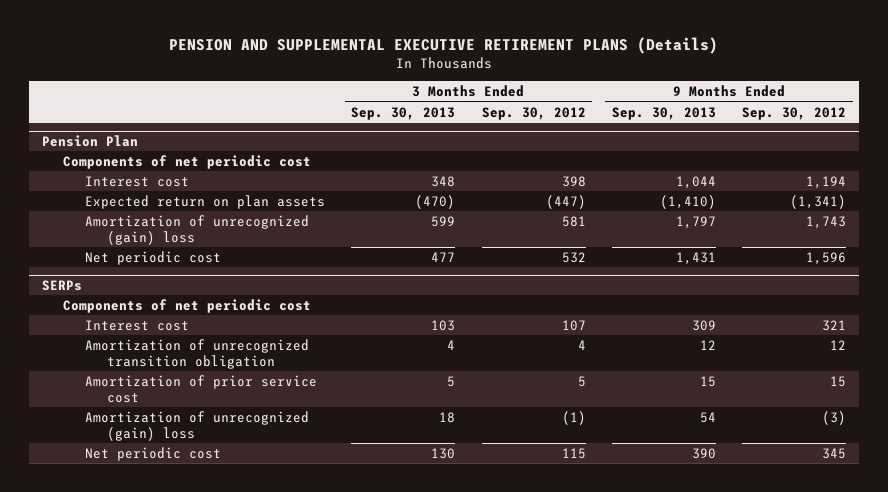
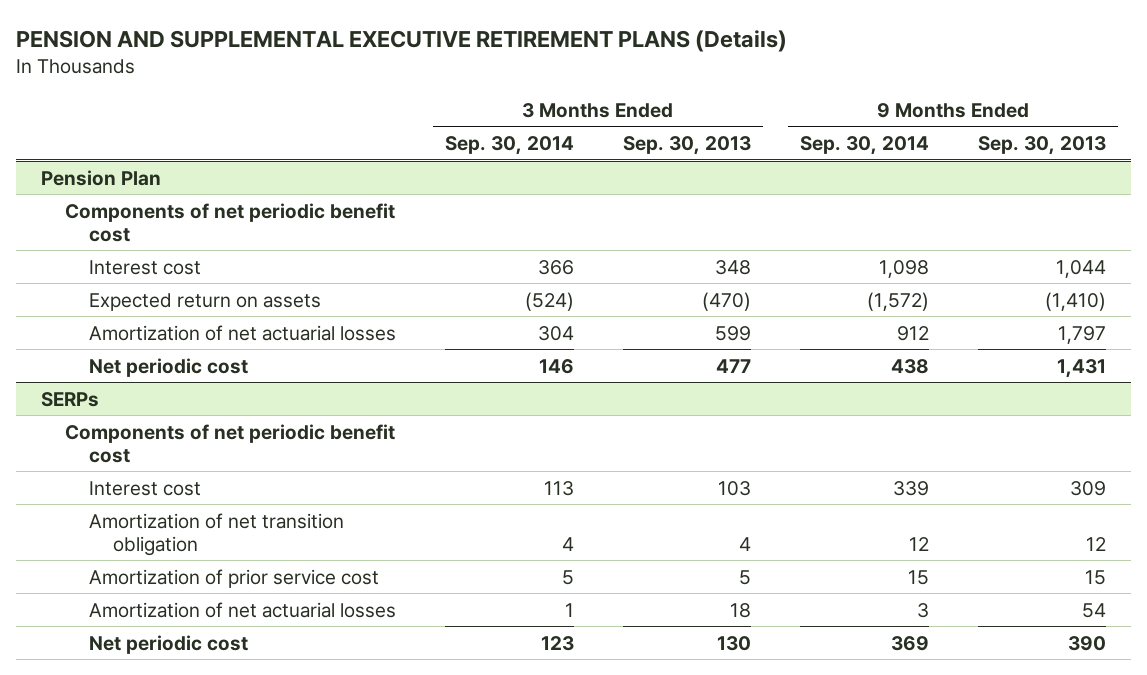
- | 3 Months Ended Sep. 30, 2013 | 3 Months Ended Sep. 30, 2012 | 9 Months Ended Sep. 30, 2013 | 9 Months Ended Sep. 30, 2012
+ | 3 Months Ended Sep. 30, 2014 | 3 Months Ended Sep. 30, 2013 | 9 Months Ended Sep. 30, 2014 | 9 Months Ended Sep. 30, 2013
@ Pension Plan
- Components of net periodic cost
+ Components of net periodic benefit cost
- Expected return on plan assets | (470) | (447) | (1,410) | (1,341)
- Amortization of unrecognized (gain) loss | 599 | 581 | 1,797 | 1,743
+ Expected return on assets | (524) | (470) | (1,572) | (1,410)
+ Amortization of net actuarial losses | 304 | 599 | 912 | 1,797
@ SERPs
- Components of net periodic cost
+ Components of net periodic benefit cost
- Amortization of unrecognized transition obligation | 4 | 4 | 12 | 12
+ Amortization of net transition obligation | 4 | 4 | 12 | 12
- Amortization of unrecognized (gain) loss | 18 | (1) | 54 | (3)
+ Amortization of net actuarial losses | 1 | 18 | 3 | 54

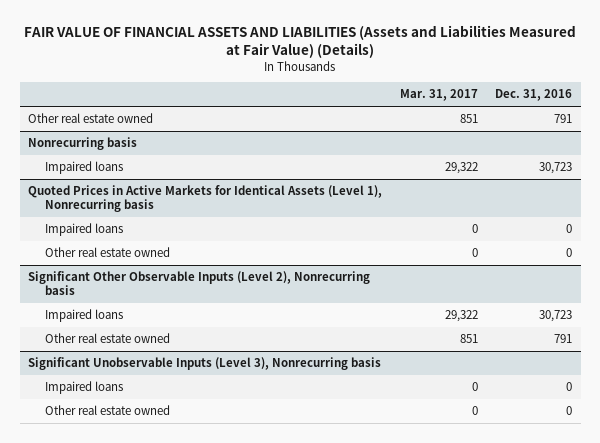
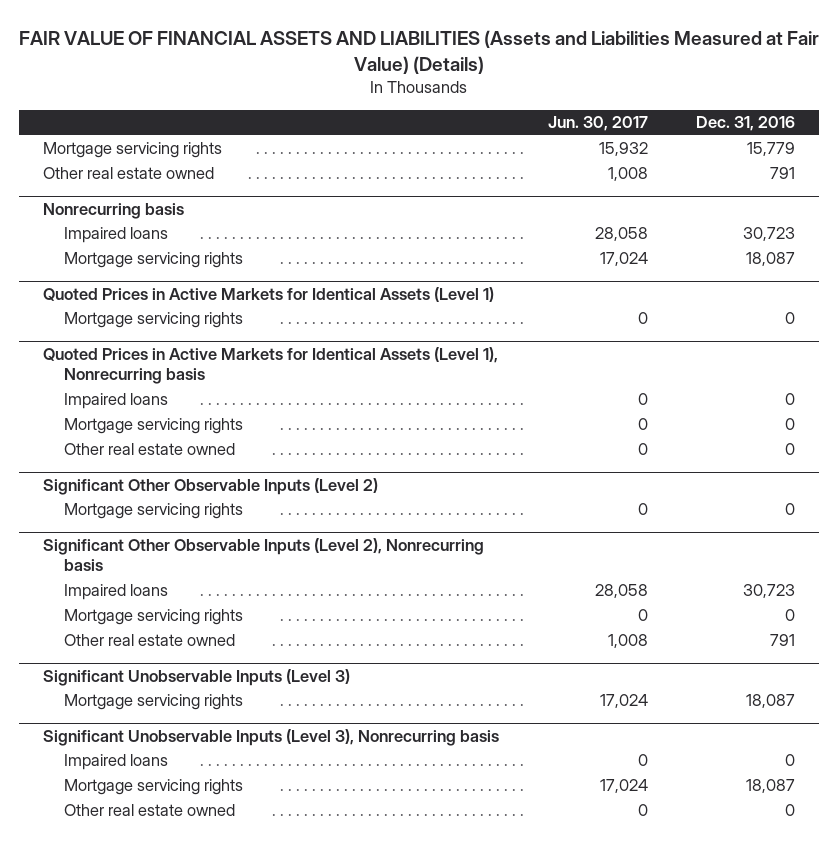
- | Mar. 31, 2017 | Dec. 31, 2016
+ | Jun. 30, 2017 | Dec. 31, 2016
+ Mortgage servicing rights | 15,932 | 15,779
@ Nonrecurring basis
+ Mortgage servicing rights | 17,024 | 18,087
+ Quoted Prices in Active Markets for Identical Assets (Level 1)
+ Mortgage servicing rights | 0 | 0
@ Quoted Prices in Active Markets for Identical Assets (Level 1), Nonrecurring basis
+ Mortgage servicing rights | 0 | 0
+ Significant Other Observable Inputs (Level 2)
+ Mortgage servicing rights | 0 | 0
@ Significant Other Observable Inputs (Level 2), Nonrecurring basis
+ Mortgage servicing rights | 0 | 0
+ Significant Unobservable Inputs (Level 3)
+ Mortgage servicing rights | 17,024 | 18,087
@ Significant Unobservable Inputs (Level 3), Nonrecurring basis
+ Mortgage servicing rights | 17,024 | 18,087

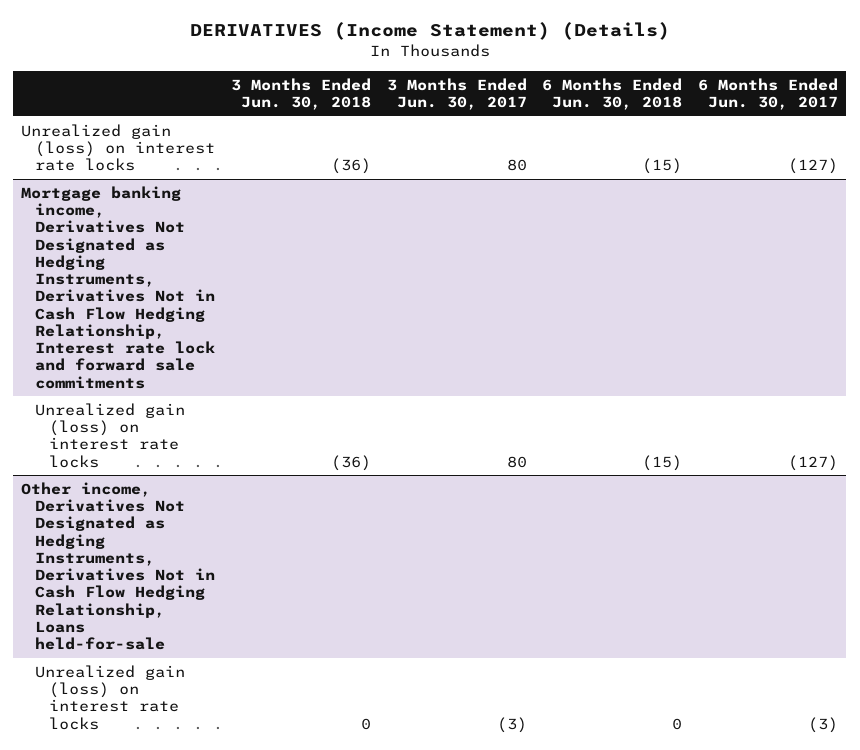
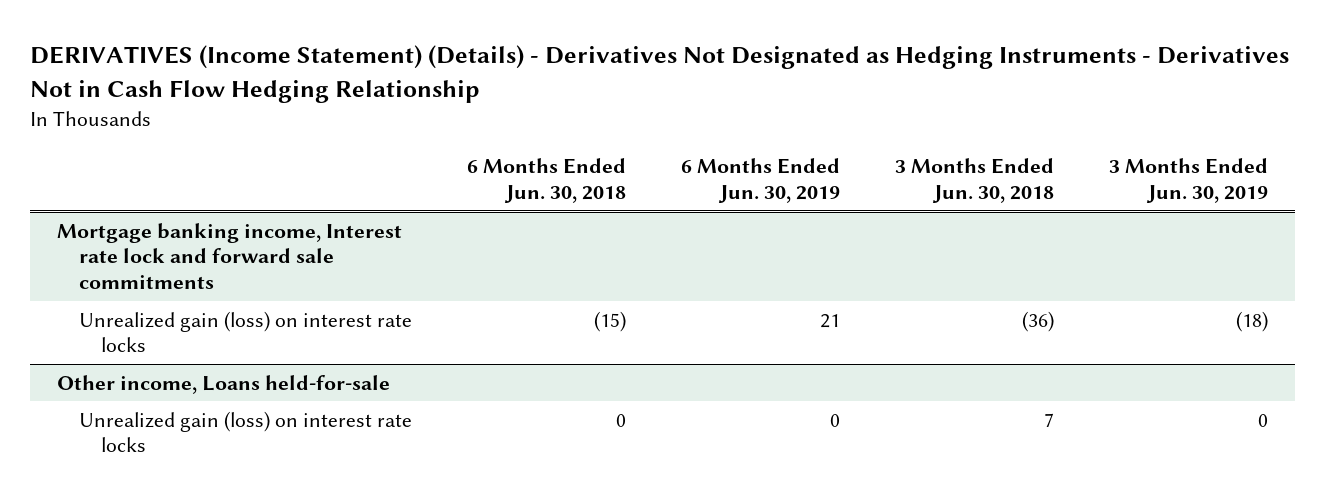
- DERIVATIVES (Income Statement) (Details)
+ DERIVATIVES (Income Statement) (Details) - Derivatives Not Designated as Hedging Instruments - Derivatives Not in Cash Flow Hedging Relationship
- | 3 Months Ended Jun. 30, 2018 | 3 Months Ended Jun. 30, 2017 | 6 Months Ended Jun. 30, 2018 | 6 Months Ended Jun. 30, 2017
+ | 6 Months Ended Jun. 30, 2018 | 6 Months Ended Jun. 30, 2019 | 3 Months Ended Jun. 30, 2018 | 3 Months Ended Jun. 30, 2019
- Unrealized gain (loss) on interest rate locks | (36) | 80 | (15) | (127)
- Mortgage banking income, Derivatives Not Designated as Hedging Instruments, Derivatives Not in Cash Flow Hedging Relationship, Interest rate lock and forward sale commitments
+ Mortgage banking income, Interest rate lock and forward sale commitments
- Other income, Derivatives Not Designated as Hedging Instruments, Derivatives Not in Cash Flow Hedging Relationship, Loans held-for-sale
- Unrealized gain (loss) on interest rate locks | 0 | (3) | 0 | (3)
+ Other income, Loans held-for-sale
+ Unrealized gain (loss) on interest rate locks | 0 | 0 | 7 | 0

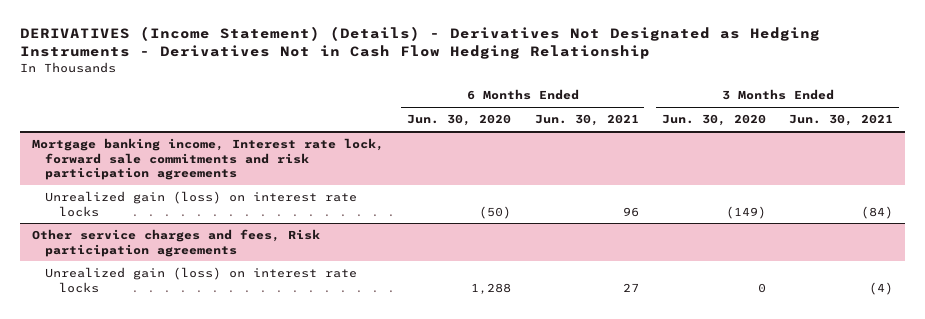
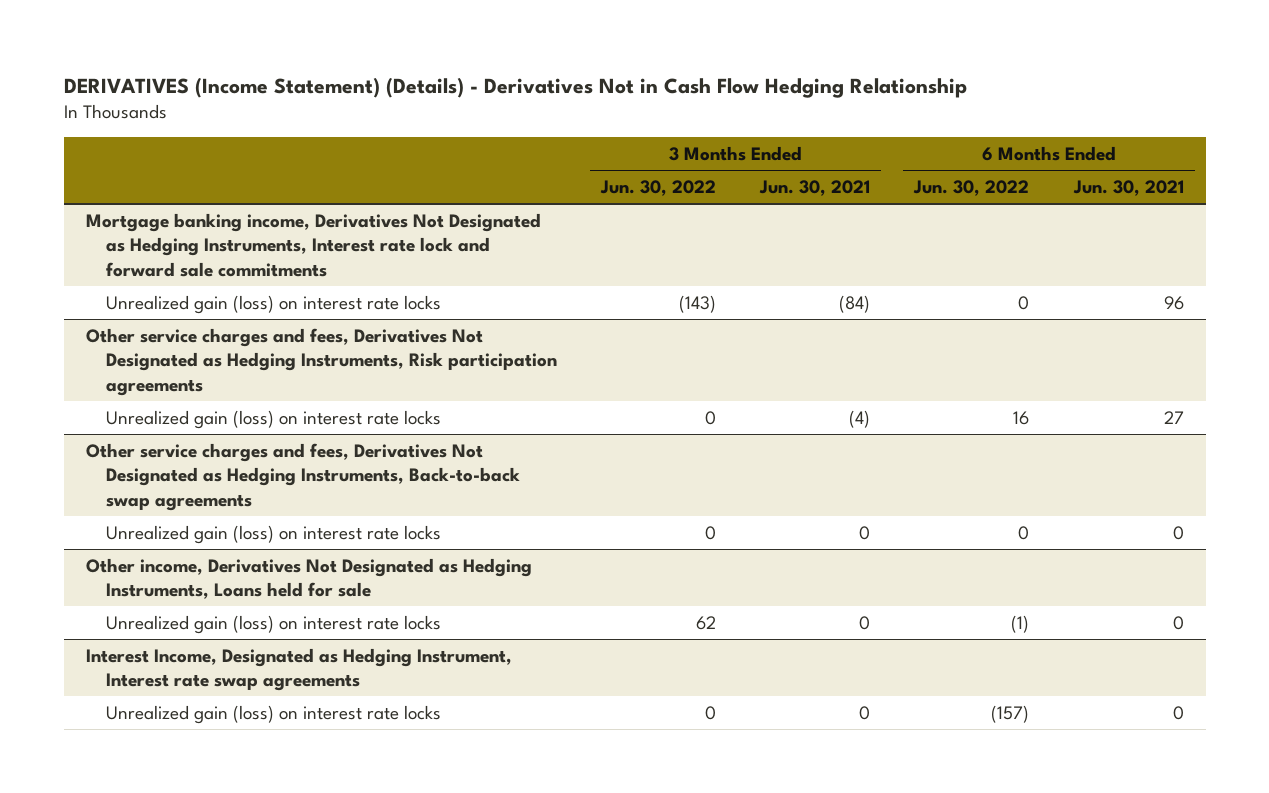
- DERIVATIVES (Income Statement) (Details) - Derivatives Not Designated as Hedging Instruments - Derivatives Not in Cash Flow Hedging Relationship
+ DERIVATIVES (Income Statement) (Details) - Derivatives Not in Cash Flow Hedging Relationship
- | 6 Months Ended Jun. 30, 2020 | 6 Months Ended Jun. 30, 2021 | 3 Months Ended Jun. 30, 2020 | 3 Months Ended Jun. 30, 2021
+ | 3 Months Ended Jun. 30, 2022 | 3 Months Ended Jun. 30, 2021 | 6 Months Ended Jun. 30, 2022 | 6 Months Ended Jun. 30, 2021
- Mortgage banking income, Interest rate lock, forward sale commitments and risk participation agreements
+ Mortgage banking income, Derivatives Not Designated as Hedging Instruments, Interest rate lock and forward sale commitments
- Other service charges and fees, Risk participation agreements
+ Other service charges and fees, Derivatives Not Designated as Hedging Instruments, Risk participation agreements
+ Other service charges and fees, Derivatives Not Designated as Hedging Instruments, Back-to-back swap agreements
+ Unrealized gain (loss) on interest rate locks | 0 | 0 | 0 | 0
+ Other income, Derivatives Not Designated as Hedging Instruments, Loans held for sale
+ Unrealized gain (loss) on interest rate locks | 62 | 0 | (1) | 0
+ Interest Income, Designated as Hedging Instrument, Interest rate swap agreements
+ Unrealized gain (loss) on interest rate locks | 0 | 0 | (157) | 0

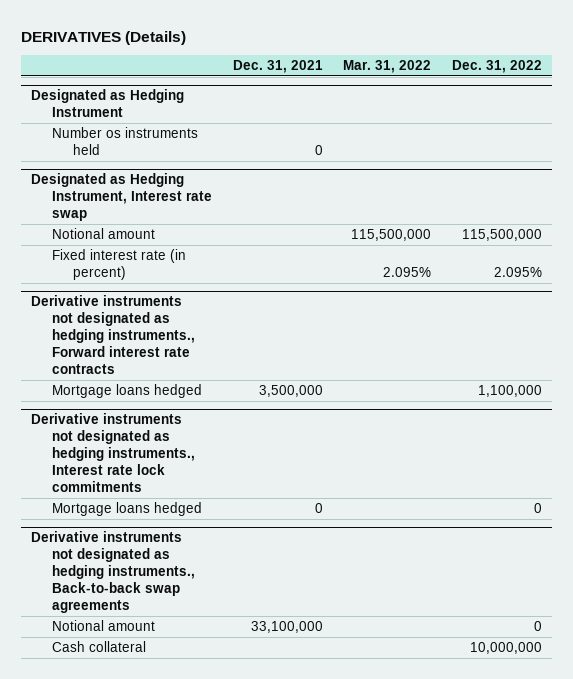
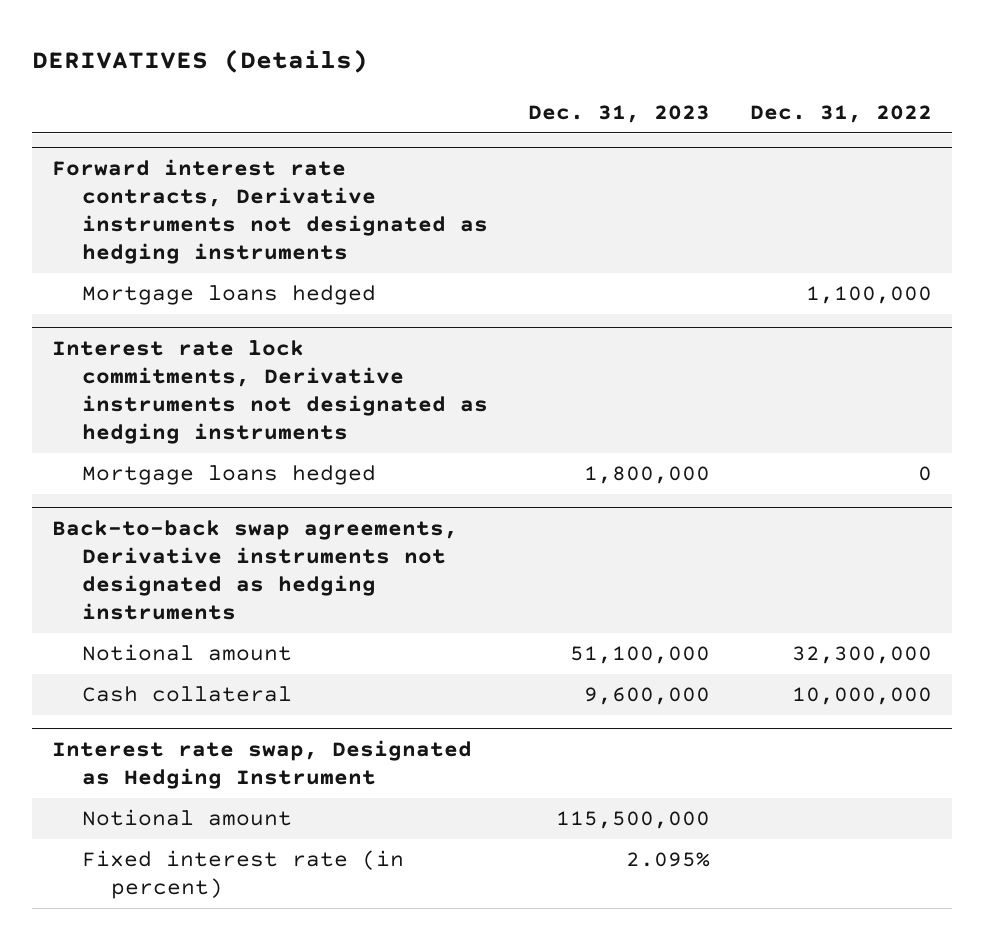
- | Dec. 31, 2021 | Mar. 31, 2022 | Dec. 31, 2022
+ | Dec. 31, 2023 | Dec. 31, 2022
- Designated as Hedging Instrument
- Number os instruments held | 0 | |
- Designated as Hedging Instrument, Interest rate swap
- Notional amount | | 115,500,000 | 115,500,000
- Fixed interest rate (in percent) | | 2.095% | 2.095%
- Derivative instruments not designated as hedging instruments., Forward interest rate contracts
+ Forward interest rate contracts, Derivative instruments not designated as hedging instruments
- Derivative instruments not designated as hedging instruments., Interest rate lock commitments
+ Interest rate lock commitments, Derivative instruments not designated as hedging instruments
- Derivative instruments not designated as hedging instruments., Back-to-back swap agreements
- Notional amount | 33,100,000 | | 0
+ Back-to-back swap agreements, Derivative instruments not designated as hedging instruments
+ Notional amount | 51,100,000 | 32,300,000
+ Interest rate swap, Designated as Hedging Instrument
+ Notional amount | 115,500,000 |
+ Fixed interest rate (in percent) | 2.095% |

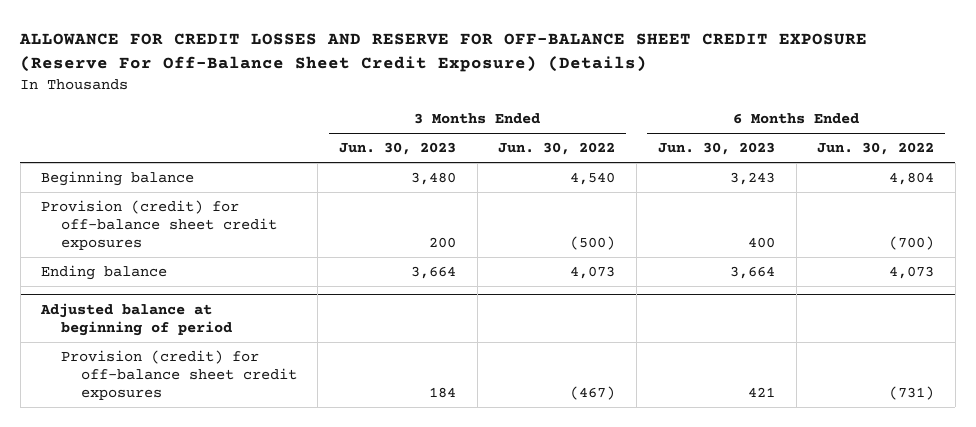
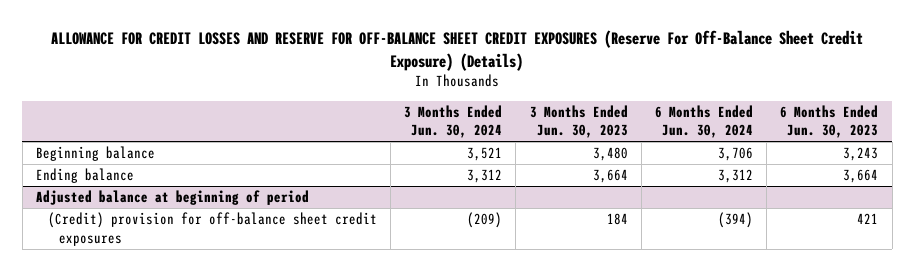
- ALLOWANCE FOR CREDIT LOSSES AND RESERVE FOR OFF-BALANCE SHEET CREDIT EXPOSURE (Reserve For Off-Balance Sheet Credit Exposure) (Details)
+ ALLOWANCE FOR CREDIT LOSSES AND RESERVE FOR OFF-BALANCE SHEET CREDIT EXPOSURES (Reserve For Off-Balance Sheet Credit Exposure) (Details)
- | 3 Months Ended Jun. 30, 2023 | 3 Months Ended Jun. 30, 2022 | 6 Months Ended Jun. 30, 2023 | 6 Months Ended Jun. 30, 2022
+ | 3 Months Ended Jun. 30, 2024 | 3 Months Ended Jun. 30, 2023 | 6 Months Ended Jun. 30, 2024 | 6 Months Ended Jun. 30, 2023
- Provision (credit) for off-balance sheet credit exposures | 200 | (500) | 400 | (700)
@ Adjusted balance at beginning of period
- Provision (credit) for off-balance sheet credit exposures | 184 | (467) | 421 | (731)
+ (Credit) provision for off-balance sheet credit exposures | (209) | 184 | (394) | 421

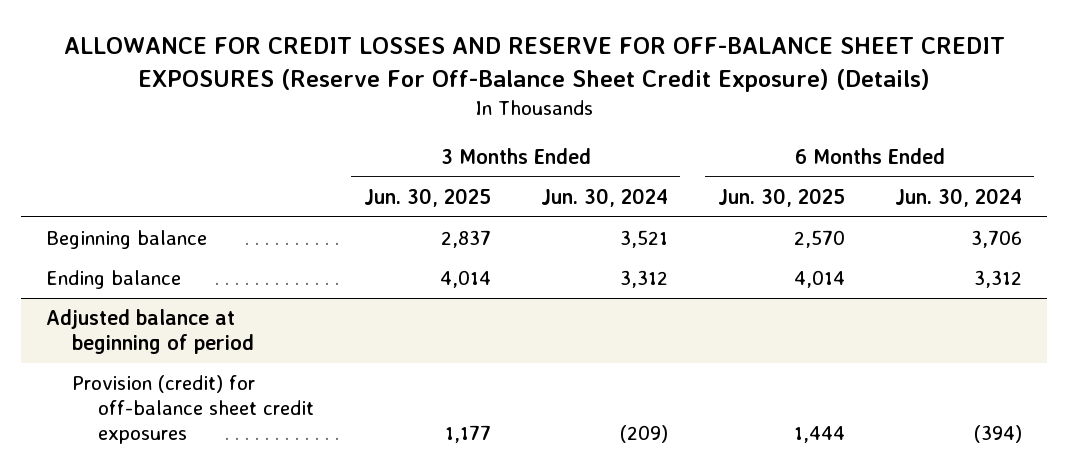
- | 3 Months Ended Jun. 30, 2024 | 3 Months Ended Jun. 30, 2023 | 6 Months Ended Jun. 30, 2024 | 6 Months Ended Jun. 30, 2023
+ | 3 Months Ended Jun. 30, 2025 | 3 Months Ended Jun. 30, 2024 | 6 Months Ended Jun. 30, 2025 | 6 Months Ended Jun. 30, 2024
@ Adjusted balance at beginning of period
- (Credit) provision for off-balance sheet credit exposures | (209) | 184 | (394) | 421
+ Provision (credit) for off-balance sheet credit exposures | 1,177 | (209) | 1,444 | (394)

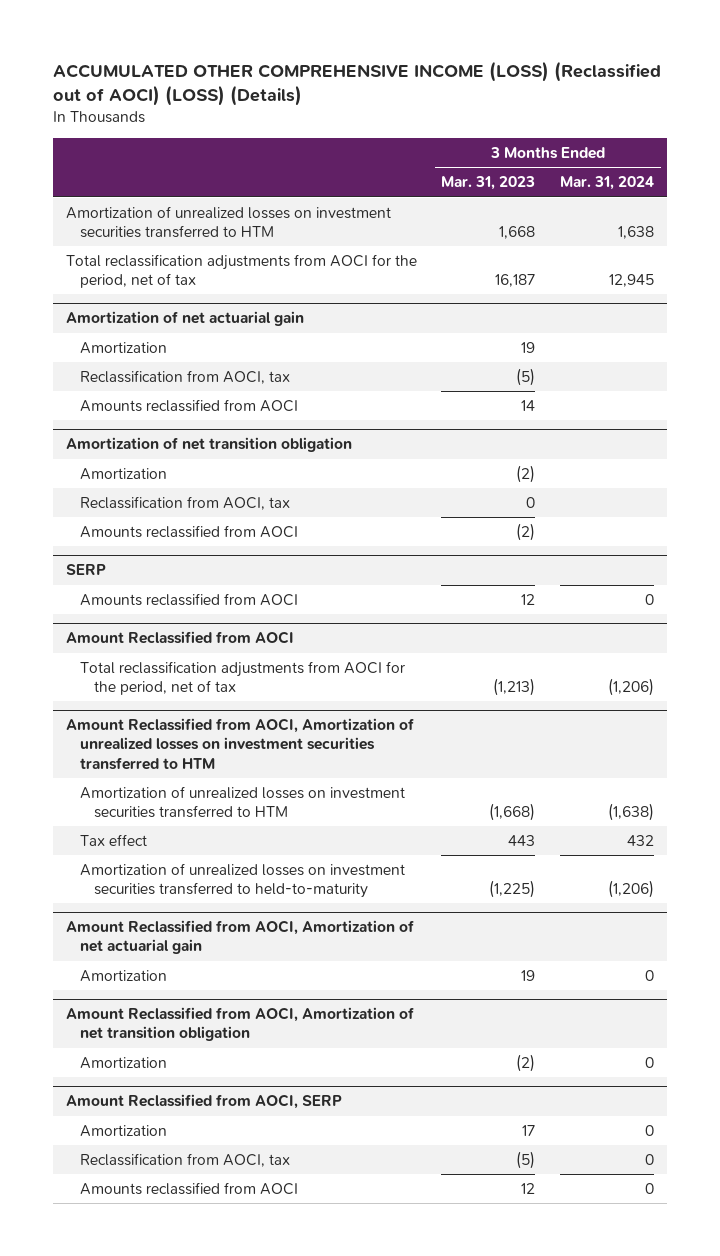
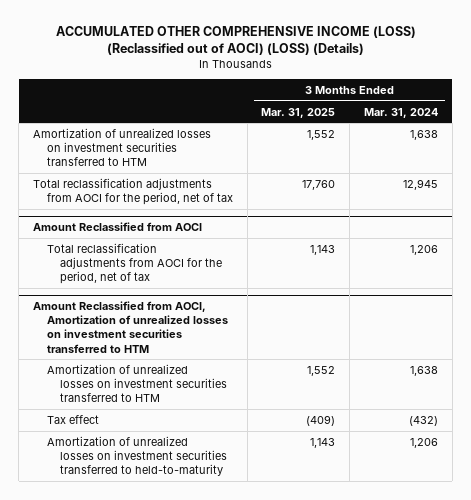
- | 3 Months Ended Mar. 31, 2023 | 3 Months Ended Mar. 31, 2024
+ | 3 Months Ended Mar. 31, 2025 | 3 Months Ended Mar. 31, 2024
- Amortization of net actuarial gain
- Amortization | 19 |
- Reclassification from AOCI, tax | (5) |
- Amounts reclassified from AOCI | 14 |
- Amortization of net transition obligation
- Amortization | (2) |
- Reclassification from AOCI, tax | 0 |
- Amounts reclassified from AOCI | (2) |
- SERP
- Amounts reclassified from AOCI | 12 | 0
@ Amount Reclassified from AOCI
- Total reclassification adjustments from AOCI for the period, net of tax | (1,213) | (1,206)
+ Total reclassification adjustments from AOCI for the period, net of tax | 1,143 | 1,206
@ Amount Reclassified from AOCI, Amortization of unrealized losses on investment securities transferred to HTM
- Amortization of unrealized losses on investment securities transferred to HTM | (1,668) | (1,638)
- Tax effect | 443 | 432
- Amortization of unrealized losses on investment securities transferred to held-to-maturity | (1,225) | (1,206)
- Amount Reclassified from AOCI, Amortization of net actuarial gain
- Amortization | 19 | 0
- Amount Reclassified from AOCI, Amortization of net transition obligation
- Amortization | (2) | 0
- Amount Reclassified from AOCI, SERP
- Amortization | 17 | 0
- Reclassification from AOCI, tax | (5) | 0
- Amounts reclassified from AOCI | 12 | 0
@ Amount Reclassified from AOCI, Amortization of unrealized losses on investment securities transferred to HTM
+ Amortization of unrealized losses on investment securities transferred to HTM | 1,552 | 1,638
+ Tax effect | (409) | (432)
+ Amortization of unrealized losses on investment securities transferred to held-to-maturity | 1,143 | 1,206

